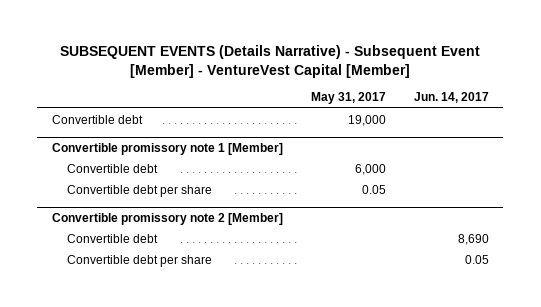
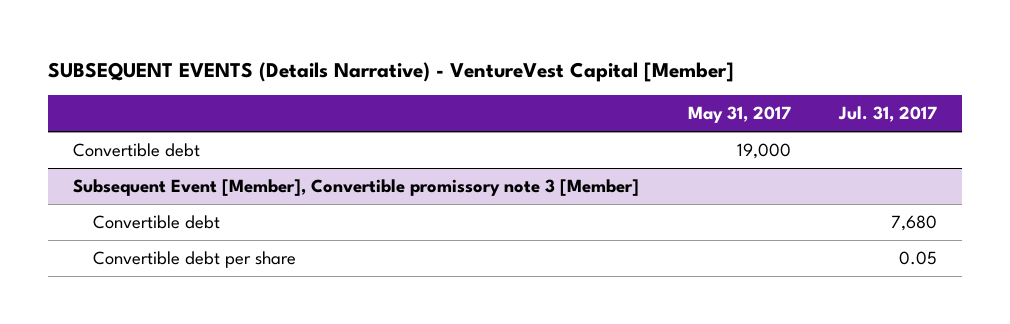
- SUBSEQUENT EVENTS (Details Narrative) - Subsequent Event [Member] - VentureVest Capital [Member]
+ SUBSEQUENT EVENTS (Details Narrative) - VentureVest Capital [Member]
- | May 31, 2017 | Jun. 14, 2017
+ | May 31, 2017 | Jul. 31, 2017
- Convertible promissory note 1 [Member]
- Convertible debt | 6,000 |
- Convertible debt per share | 0.05 |
- Convertible promissory note 2 [Member]
- Convertible debt | | 8,690
- Convertible debt per share | | 0.05
+ Subsequent Event [Member], Convertible promissory note 3 [Member]
+ Convertible debt | | 7,680
+ Convertible debt per share | | 0.05

